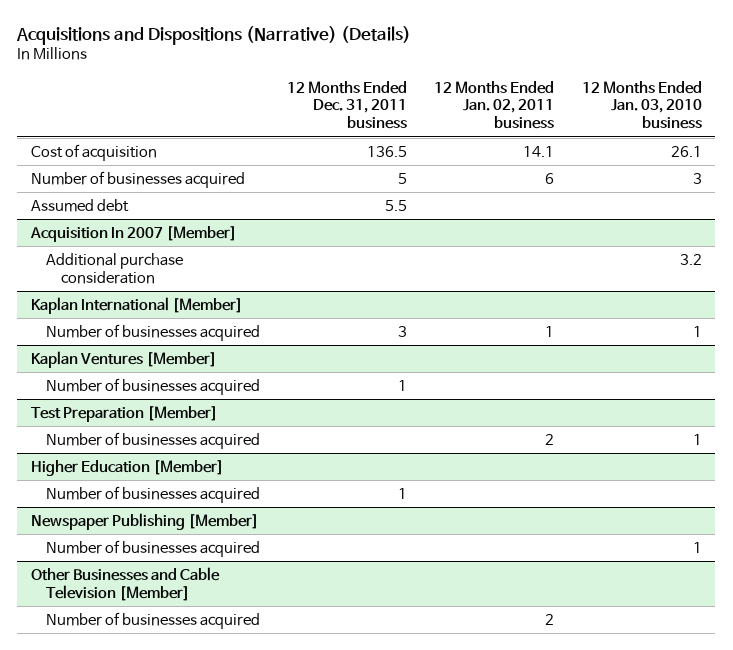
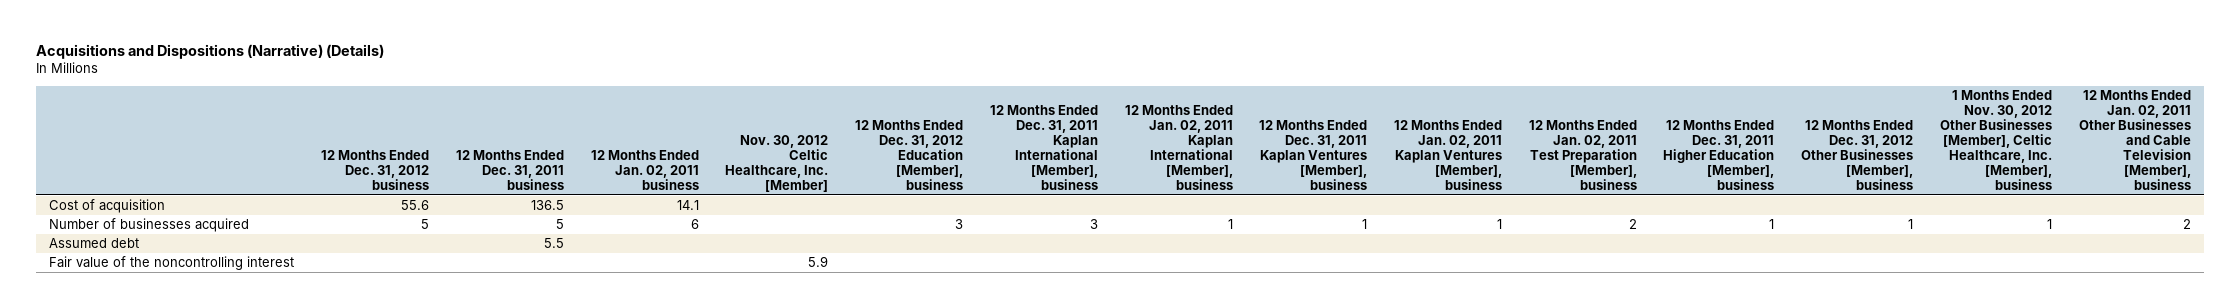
- | 12 Months Ended Dec. 31, 2011 business | 12 Months Ended Jan. 02, 2011 business | 12 Months Ended Jan. 03, 2010 business
+ | 12 Months Ended Dec. 31, 2012 business | 12 Months Ended Dec. 31, 2011 business | 12 Months Ended Jan. 02, 2011 business | Nov. 30, 2012 Celtic Healthcare, Inc. [Member] | 12 Months Ended Dec. 31, 2012 Education [Member], business | 12 Months Ended Dec. 31, 2011 Kaplan International [Member], business | 12 Months Ended Jan. 02, 2011 Kaplan International [Member], business | 12 Months Ended Dec. 31, 2011 Kaplan Ventures [Member], business | 12 Months Ended Jan. 02, 2011 Kaplan Ventures [Member], business | 12 Months Ended Jan. 02, 2011 Test Preparation [Member], business | 12 Months Ended Dec. 31, 2011 Higher Education [Member], business | 12 Months Ended Dec. 31, 2012 Other Businesses [Member], business | 1 Months Ended Nov. 30, 2012 Other Businesses [Member], Celtic Healthcare, Inc. [Member], business | 12 Months Ended Jan. 02, 2011 Other Businesses and Cable Television [Member], business
- Acquisition In 2007 [Member]
- Additional purchase consideration | | | 3.2
- Kaplan International [Member]
- Number of businesses acquired | 3 | 1 | 1
- Kaplan Ventures [Member]
- Number of businesses acquired | 1 | |
- Test Preparation [Member]
- Number of businesses acquired | | 2 | 1
- Higher Education [Member]
- Number of businesses acquired | 1 | |
- Newspaper Publishing [Member]
- Number of businesses acquired | | | 1
- Other Businesses and Cable Television [Member]
- Number of businesses acquired | | 2 |
+ Fair value of the noncontrolling interest | | | | 5.9 | | | | | | | | | |

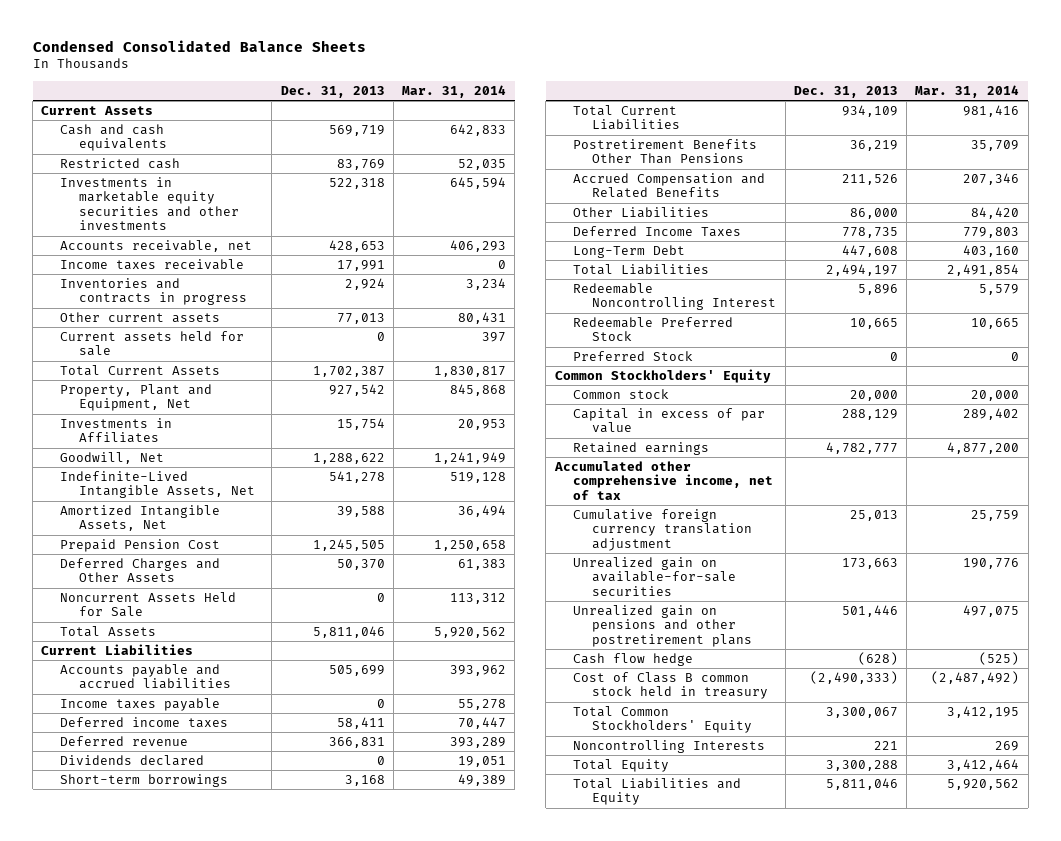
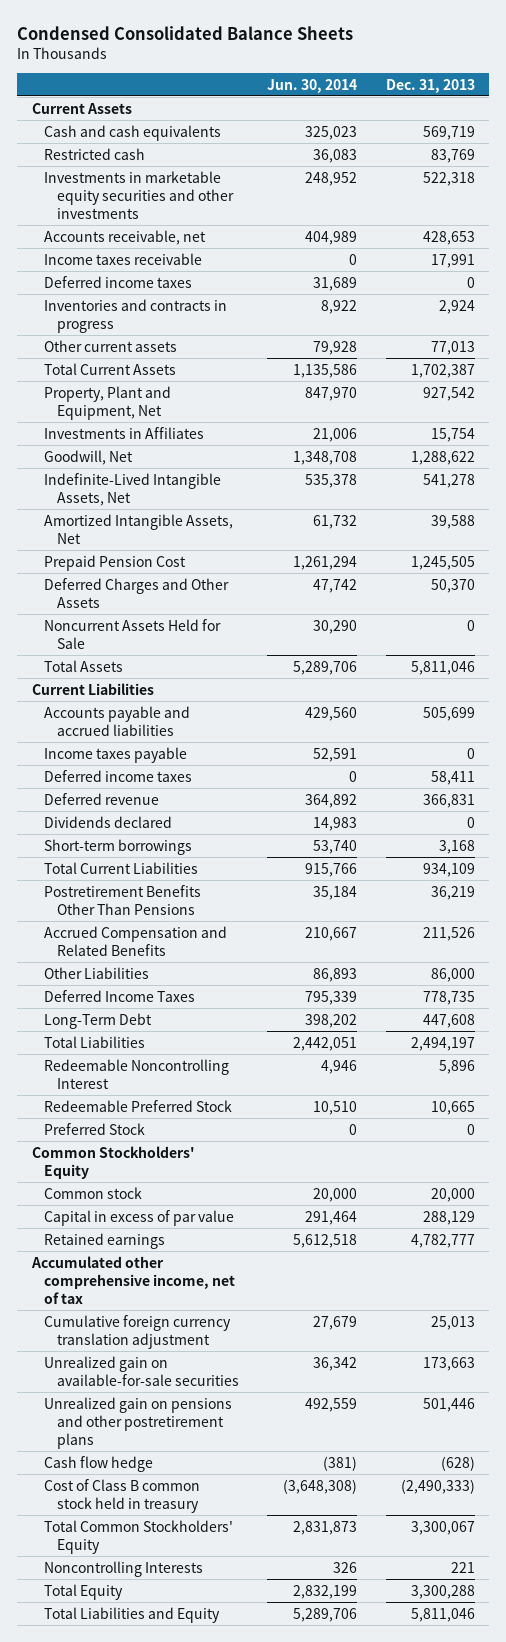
- | Dec. 31, 2013 | Mar. 31, 2014
+ | Jun. 30, 2014 | Dec. 31, 2013
+ Deferred income taxes | 31,689 | 0
- Current assets held for sale | 0 | 397

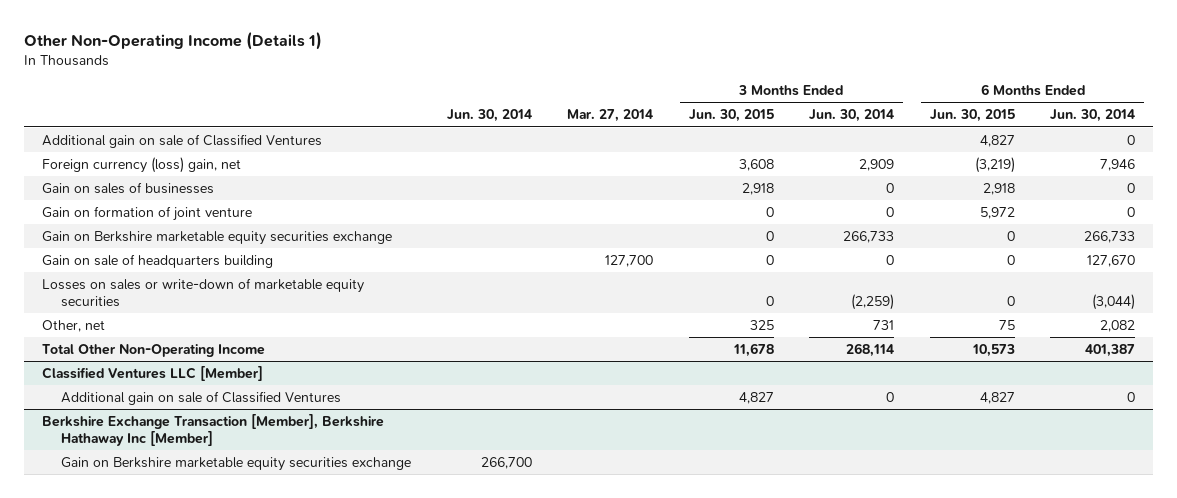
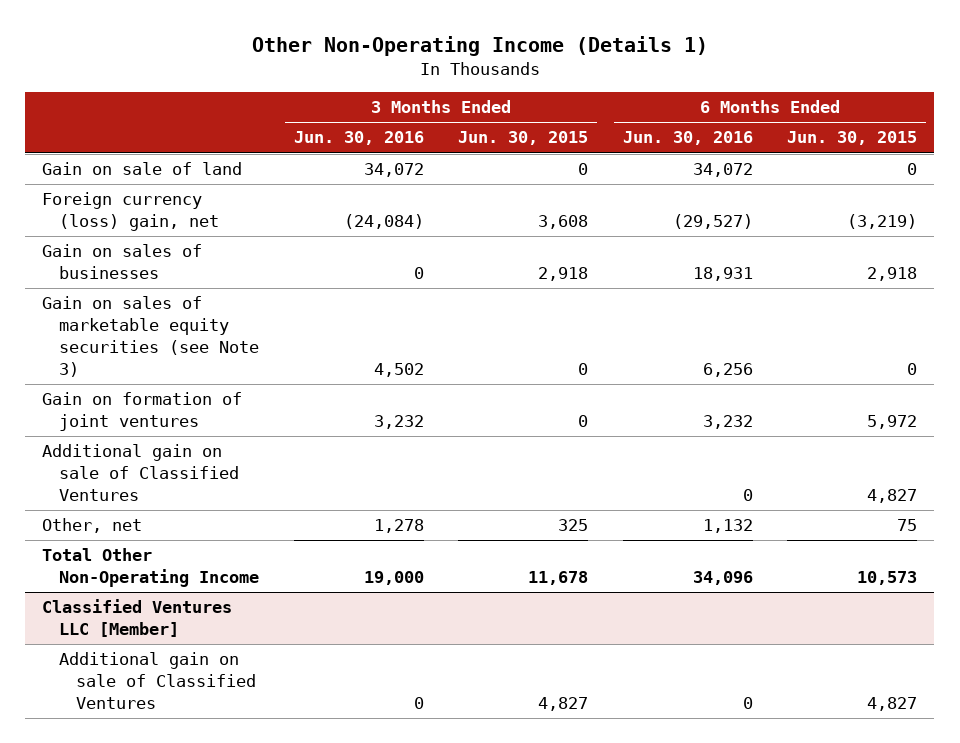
- | Jun. 30, 2014 | Mar. 27, 2014 | 3 Months Ended Jun. 30, 2015 | 3 Months Ended Jun. 30, 2014 | 6 Months Ended Jun. 30, 2015 | 6 Months Ended Jun. 30, 2014
+ | 3 Months Ended Jun. 30, 2016 | 3 Months Ended Jun. 30, 2015 | 6 Months Ended Jun. 30, 2016 | 6 Months Ended Jun. 30, 2015
+ Gain on sale of land | 34,072 | 0 | 34,072 | 0
- Gain on formation of joint venture | | | 0 | 0 | 5,972 | 0
- Gain on Berkshire marketable equity securities exchange | | | 0 | 266,733 | 0 | 266,733
- Gain on sale of headquarters building | | 127,700 | 0 | 0 | 0 | 127,670
- Losses on sales or write-down of marketable equity securities | | | 0 | (2,259) | 0 | (3,044)
+ Gain on sales of marketable equity securities (see Note 3) | 4,502 | 0 | 6,256 | 0
+ Gain on formation of joint ventures | 3,232 | 0 | 3,232 | 5,972
moved down: Additional gain on sale of Classified Ventures | | | 0 | 4,827
- Berkshire Exchange Transaction [Member], Berkshire Hathaway Inc [Member]
- Gain on Berkshire marketable equity securities exchange | 266,700 | | | | |

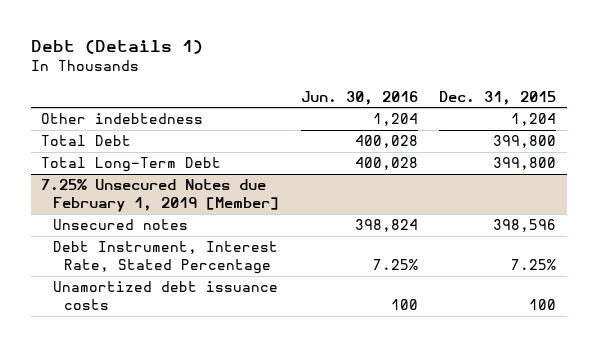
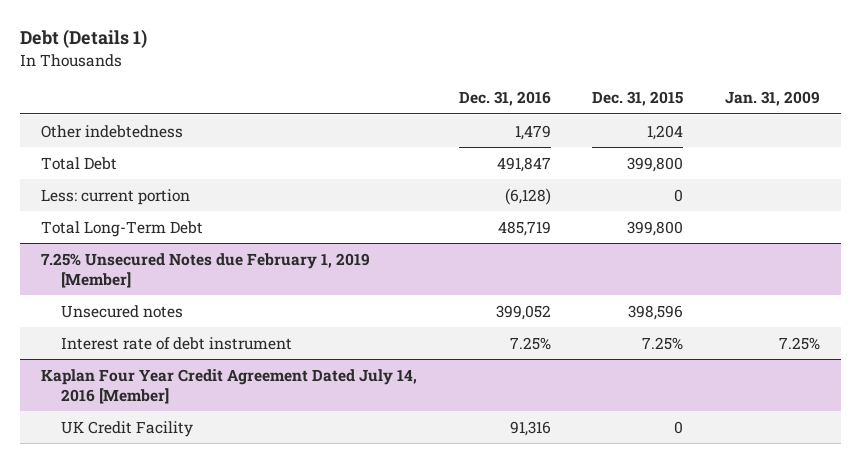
- | Jun. 30, 2016 | Dec. 31, 2015
+ | Dec. 31, 2016 | Dec. 31, 2015 | Jan. 31, 2009
+ Less: current portion | (6,128) | 0 |
@ 7.25% Unsecured Notes due February 1, 2019 [Member]
- Debt Instrument, Interest Rate, Stated Percentage | 7.25% | 7.25%
- Unamortized debt issuance costs | 100 | 100
+ Interest rate of debt instrument | 7.25% | 7.25% | 7.25%
+ Kaplan Four Year Credit Agreement Dated July 14, 2016 [Member]
+ UK Credit Facility | 91,316 | 0 |

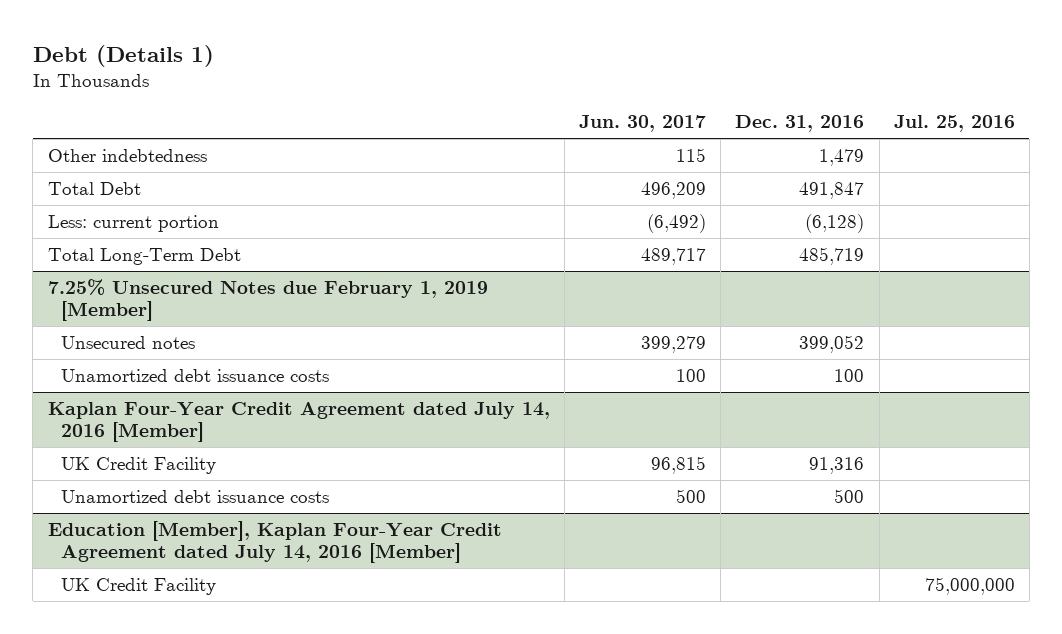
- | Dec. 31, 2016 | Dec. 31, 2015 | Jan. 31, 2009
+ | Jun. 30, 2017 | Dec. 31, 2016 | Jul. 25, 2016
@ 7.25% Unsecured Notes due February 1, 2019 [Member]
- Interest rate of debt instrument | 7.25% | 7.25% | 7.25%
- Kaplan Four Year Credit Agreement Dated July 14, 2016 [Member]
@ 7.25% Unsecured Notes due February 1, 2019 [Member]
+ Unamortized debt issuance costs | 100 | 100 |
+ Kaplan Four-Year Credit Agreement dated July 14, 2016 [Member]
+ Unamortized debt issuance costs | 500 | 500 |
+ Education [Member], Kaplan Four-Year Credit Agreement dated July 14, 2016 [Member]
+ UK Credit Facility | | | 75,000,000

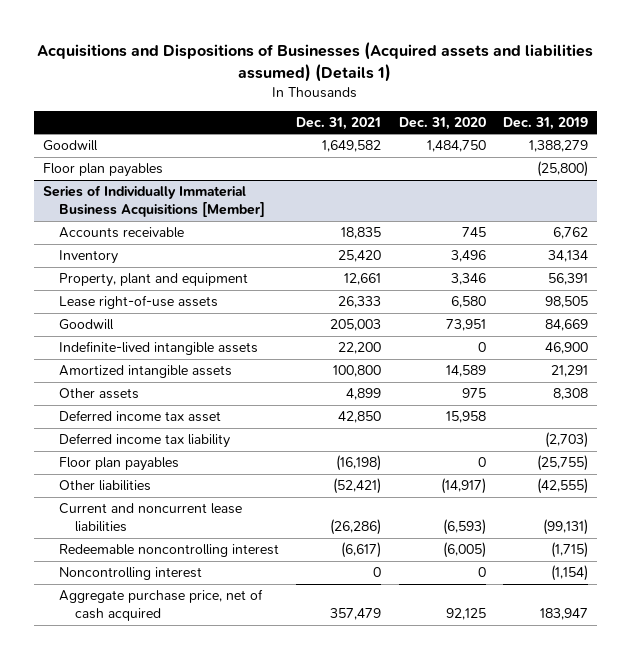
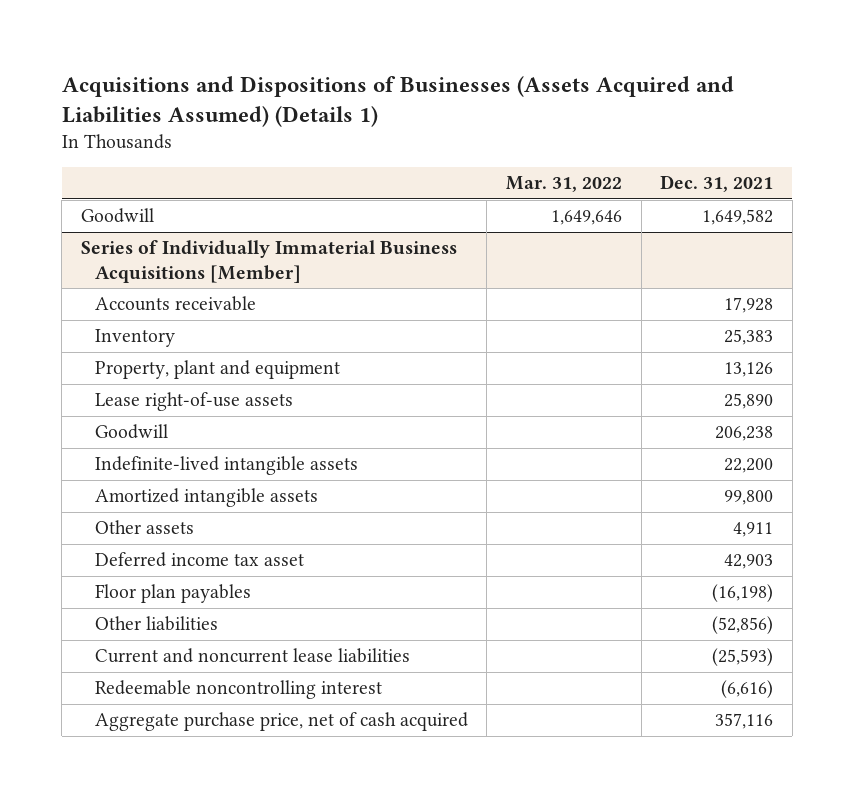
- Acquisitions and Dispositions of Businesses (Acquired assets and liabilities assumed) (Details 1)
+ Acquisitions and Dispositions of Businesses (Assets Acquired and Liabilities Assumed) (Details 1)
- | Dec. 31, 2021 | Dec. 31, 2020 | Dec. 31, 2019
+ | Mar. 31, 2022 | Dec. 31, 2021
- Floor plan payables | | | (25,800)
@ Series of Individually Immaterial Business Acquisitions [Member]
- Accounts receivable | 18,835 | 745 | 6,762
- Inventory | 25,420 | 3,496 | 34,134
- Property, plant and equipment | 12,661 | 3,346 | 56,391
- Lease right-of-use assets | 26,333 | 6,580 | 98,505
- Goodwill | 205,003 | 73,951 | 84,669
+ Accounts receivable | | 17,928
+ Inventory | | 25,383
+ Property, plant and equipment | | 13,126
+ Lease right-of-use assets | | 25,890
+ Goodwill | | 206,238
- Amortized intangible assets | 100,800 | 14,589 | 21,291
- Other assets | 4,899 | 975 | 8,308
- Deferred income tax asset | 42,850 | 15,958 |
- Deferred income tax liability | | | (2,703)
+ Amortized intangible assets | | 99,800
+ Other assets | | 4,911
+ Deferred income tax asset | | 42,903
- Other liabilities | (52,421) | (14,917) | (42,555)
- Current and noncurrent lease liabilities | (26,286) | (6,593) | (99,131)
- Redeemable noncontrolling interest | (6,617) | (6,005) | (1,715)
- Noncontrolling interest | 0 | 0 | (1,154)
- Aggregate purchase price, net of cash acquired | 357,479 | 92,125 | 183,947
+ Other liabilities | | (52,856)
+ Current and noncurrent lease liabilities | | (25,593)
+ Redeemable noncontrolling interest | | (6,616)
+ Aggregate purchase price, net of cash acquired | | 357,116

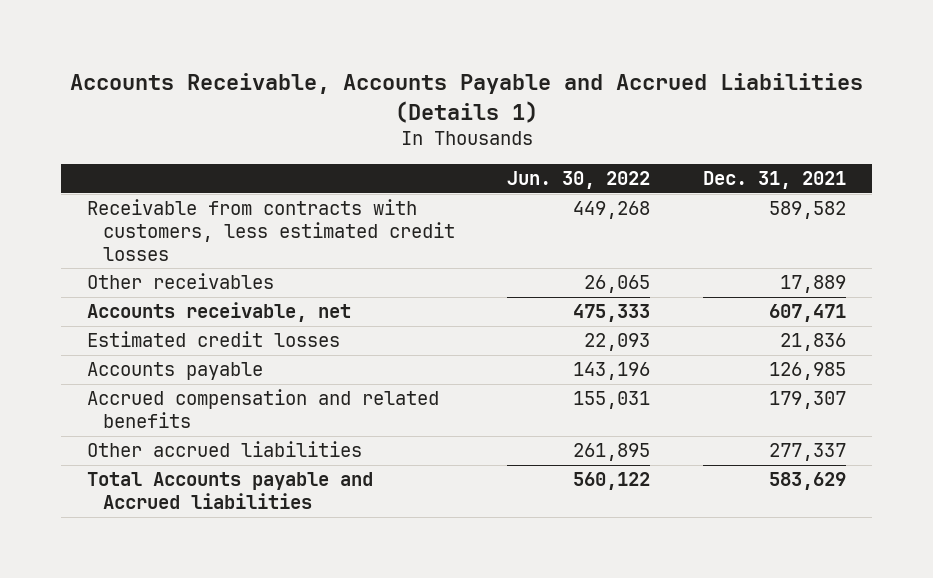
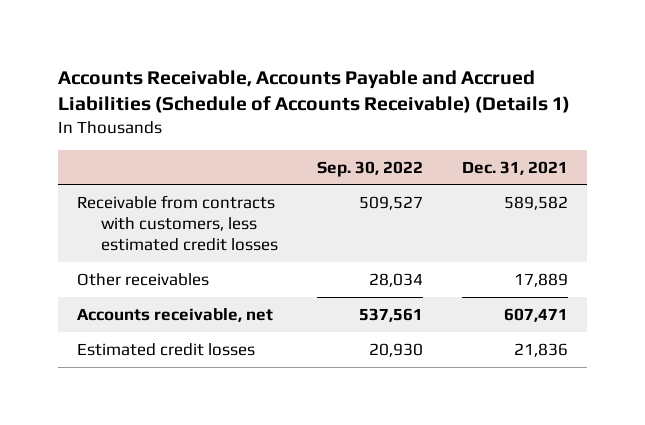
- Accounts Receivable, Accounts Payable and Accrued Liabilities (Details 1)
+ Accounts Receivable, Accounts Payable and Accrued Liabilities (Schedule of Accounts Receivable) (Details 1)
- | Jun. 30, 2022 | Dec. 31, 2021
+ | Sep. 30, 2022 | Dec. 31, 2021
- Accounts payable | 143,196 | 126,985
- Accrued compensation and related benefits | 155,031 | 179,307
- Other accrued liabilities | 261,895 | 277,337
- Total Accounts payable and Accrued liabilities | 560,122 | 583,629

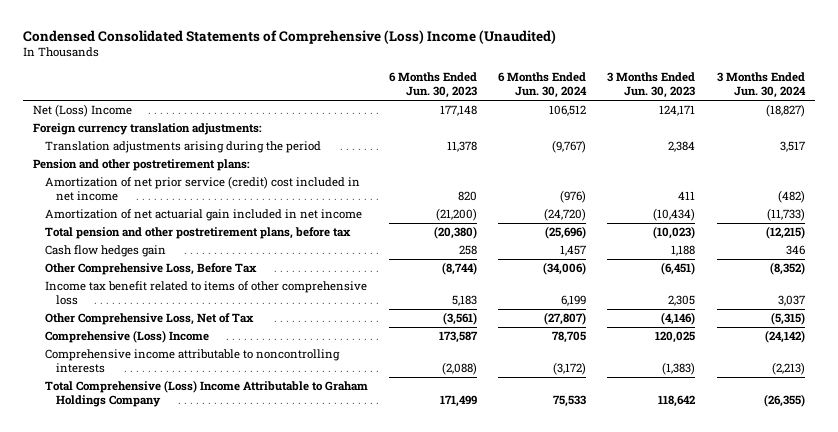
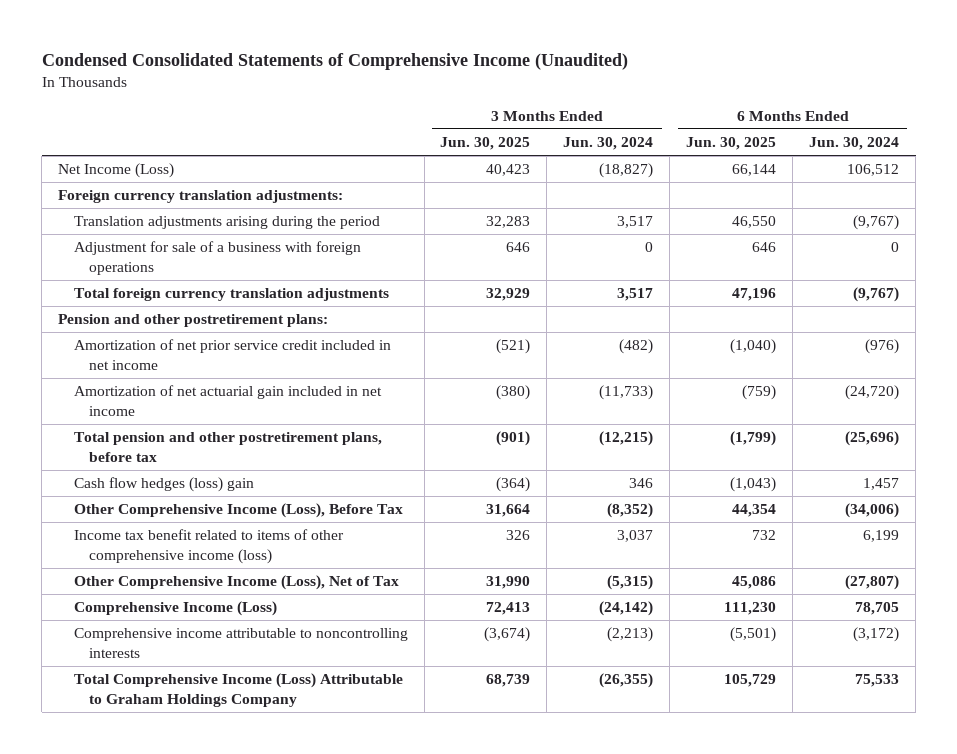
- Condensed Consolidated Statements of Comprehensive (Loss) Income (Unaudited)
+ Condensed Consolidated Statements of Comprehensive Income (Unaudited)
- | 6 Months Ended Jun. 30, 2023 | 6 Months Ended Jun. 30, 2024 | 3 Months Ended Jun. 30, 2023 | 3 Months Ended Jun. 30, 2024
+ | 3 Months Ended Jun. 30, 2025 | 3 Months Ended Jun. 30, 2024 | 6 Months Ended Jun. 30, 2025 | 6 Months Ended Jun. 30, 2024
- Net (Loss) Income | 177,148 | 106,512 | 124,171 | (18,827)
+ Net Income (Loss) | 40,423 | (18,827) | 66,144 | 106,512
+ Adjustment for sale of a business with foreign operations | 646 | 0 | 646 | 0
+ Total foreign currency translation adjustments | 32,929 | 3,517 | 47,196 | (9,767)
- Amortization of net prior service (credit) cost included in net income | 820 | (976) | 411 | (482)
+ Amortization of net prior service credit included in net income | (521) | (482) | (1,040) | (976)
- Cash flow hedges gain | 258 | 1,457 | 1,188 | 346
- Other Comprehensive Loss, Before Tax | (8,744) | (34,006) | (6,451) | (8,352)
- Income tax benefit related to items of other comprehensive loss | 5,183 | 6,199 | 2,305 | 3,037
- Other Comprehensive Loss, Net of Tax | (3,561) | (27,807) | (4,146) | (5,315)
- Comprehensive (Loss) Income | 173,587 | 78,705 | 120,025 | (24,142)
+ Cash flow hedges (loss) gain | (364) | 346 | (1,043) | 1,457
+ Other Comprehensive Income (Loss), Before Tax | 31,664 | (8,352) | 44,354 | (34,006)
+ Income tax benefit related to items of other comprehensive income (loss) | 326 | 3,037 | 732 | 6,199
+ Other Comprehensive Income (Loss), Net of Tax | 31,990 | (5,315) | 45,086 | (27,807)
+ Comprehensive Income (Loss) | 72,413 | (24,142) | 111,230 | 78,705
- Total Comprehensive (Loss) Income Attributable to Graham Holdings Company | 171,499 | 75,533 | 118,642 | (26,355)
+ Total Comprehensive Income (Loss) Attributable to Graham Holdings Company | 68,739 | (26,355) | 105,729 | 75,533

